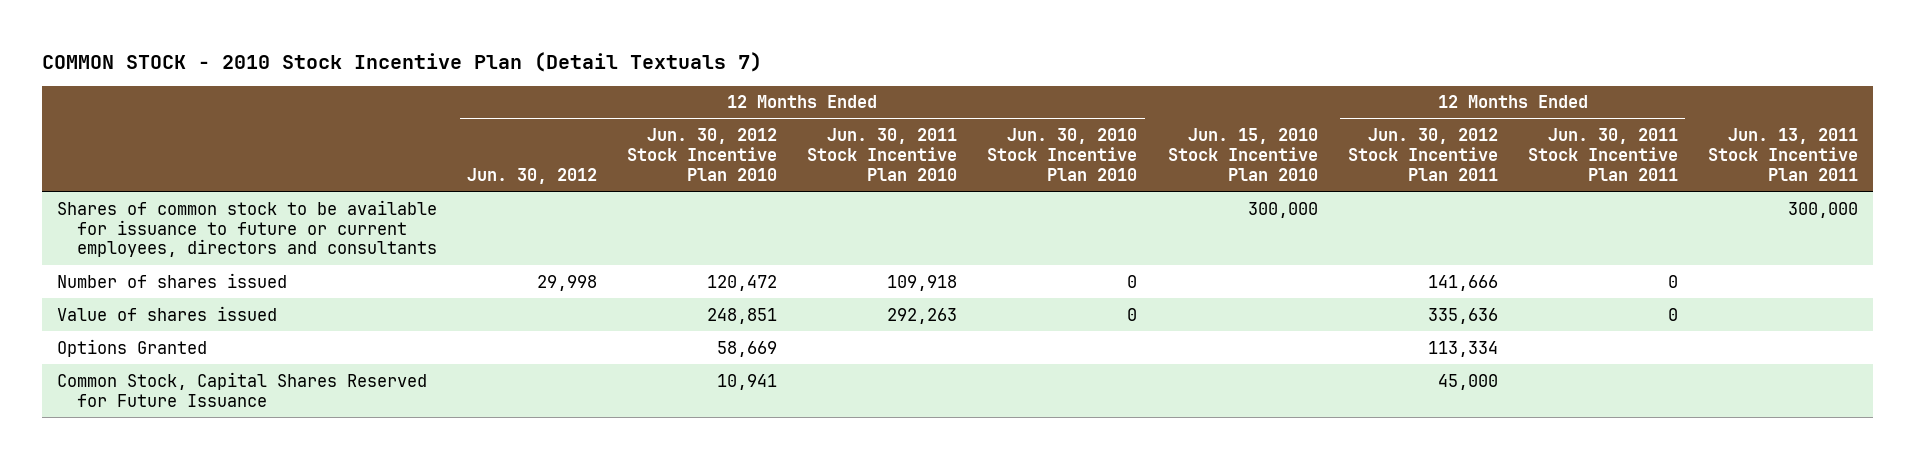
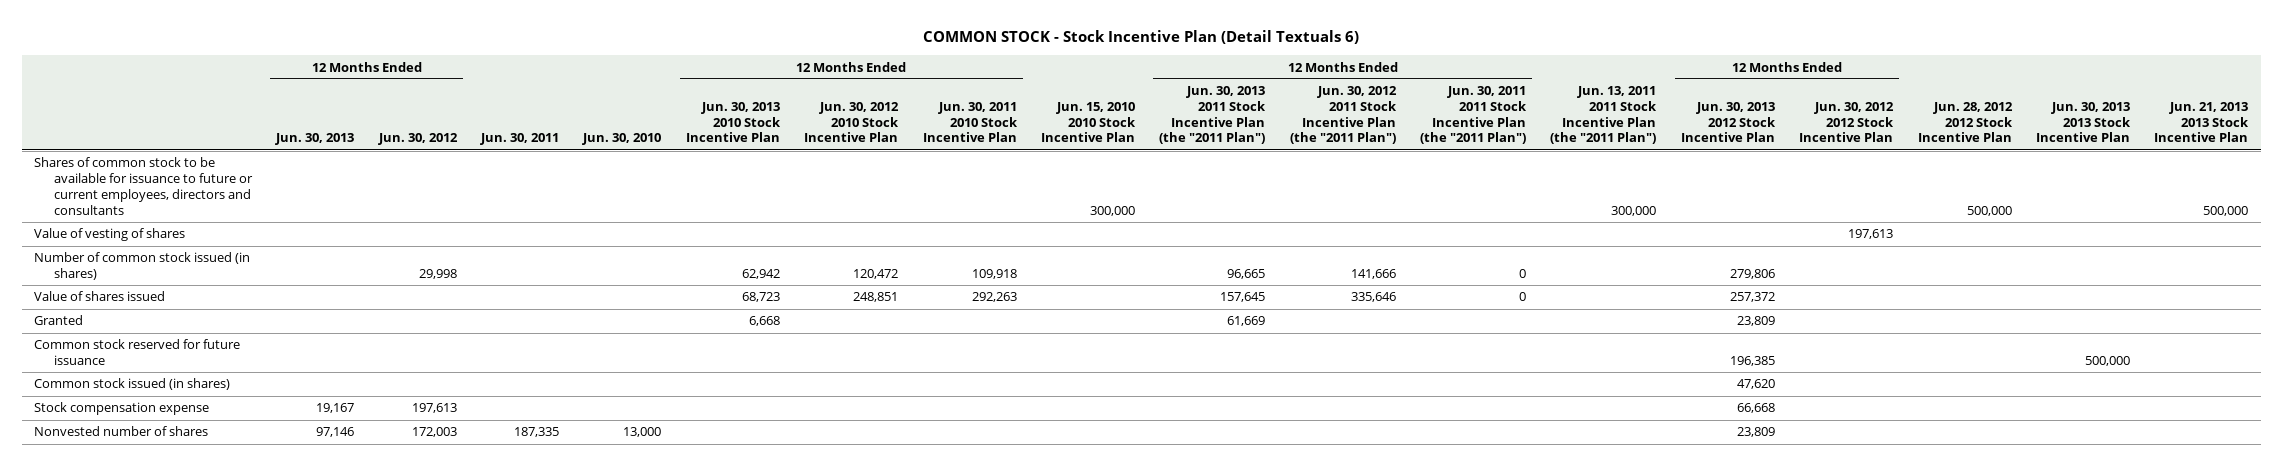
- COMMON STOCK - 2010 Stock Incentive Plan (Detail Textuals 7)
+ COMMON STOCK - Stock Incentive Plan (Detail Textuals 6)
- | 12 Months Ended Jun. 30, 2012 | 12 Months Ended Jun. 30, 2012 Stock Incentive Plan 2010 | 12 Months Ended Jun. 30, 2011 Stock Incentive Plan 2010 | 12 Months Ended Jun. 30, 2010 Stock Incentive Plan 2010 | Jun. 15, 2010 Stock Incentive Plan 2010 | 12 Months Ended Jun. 30, 2012 Stock Incentive Plan 2011 | 12 Months Ended Jun. 30, 2011 Stock Incentive Plan 2011 | Jun. 13, 2011 Stock Incentive Plan 2011
+ | 12 Months Ended Jun. 30, 2013 | 12 Months Ended Jun. 30, 2012 | Jun. 30, 2011 | Jun. 30, 2010 | 12 Months Ended Jun. 30, 2013 2010 Stock Incentive Plan | 12 Months Ended Jun. 30, 2012 2010 Stock Incentive Plan | 12 Months Ended Jun. 30, 2011 2010 Stock Incentive Plan | Jun. 15, 2010 2010 Stock Incentive Plan | 12 Months Ended Jun. 30, 2013 2011 Stock Incentive Plan (the "2011 Plan") | 12 Months Ended Jun. 30, 2012 2011 Stock Incentive Plan (the "2011 Plan") | 12 Months Ended Jun. 30, 2011 2011 Stock Incentive Plan (the "2011 Plan") | Jun. 13, 2011 2011 Stock Incentive Plan (the "2011 Plan") | 12 Months Ended Jun. 30, 2013 2012 Stock Incentive Plan | 12 Months Ended Jun. 30, 2012 2012 Stock Incentive Plan | Jun. 28, 2012 2012 Stock Incentive Plan | Jun. 30, 2013 2013 Stock Incentive Plan | Jun. 21, 2013 2013 Stock Incentive Plan
- Number of shares issued | 29,998 | 120,472 | 109,918 | 0 | | 141,666 | 0 |
+ Value of vesting of shares | | | | | | | | | | | | | | 197,613 | | |
+ Number of common stock issued (in shares) | | 29,998 | | | 62,942 | 120,472 | 109,918 | | 96,665 | 141,666 | 0 | | 279,806 | | | |
- Options Granted | | 58,669 | | | | 113,334 | |
- Common Stock, Capital Shares Reserved for Future Issuance | | 10,941 | | | | 45,000 | |
+ Granted | | | | | 6,668 | | | | 61,669 | | | | 23,809 | | | |
+ Common stock reserved for future issuance | | | | | | | | | | | | | 196,385 | | | 500,000 |
+ Common stock issued (in shares) | | | | | | | | | | | | | 47,620 | | | |
+ Stock compensation expense | 19,167 | 197,613 | | | | | | | | | | | 66,668 | | | |
+ Nonvested number of shares | 97,146 | 172,003 | 187,335 | 13,000 | | | | | | | | | 23,809 | | | |

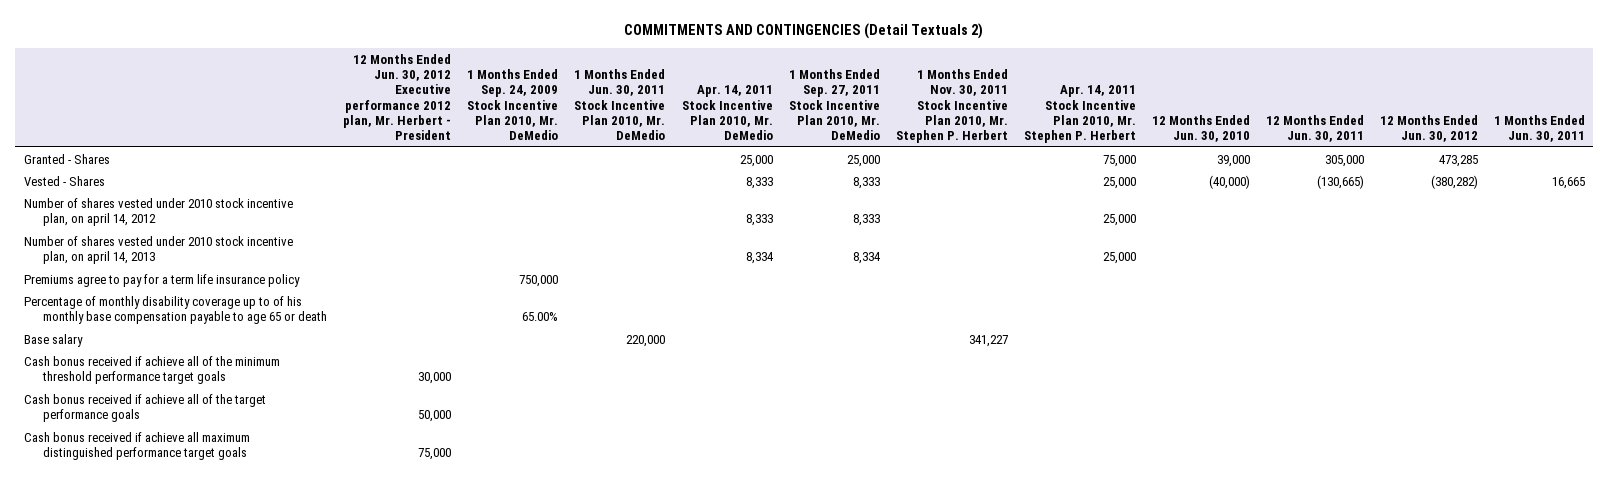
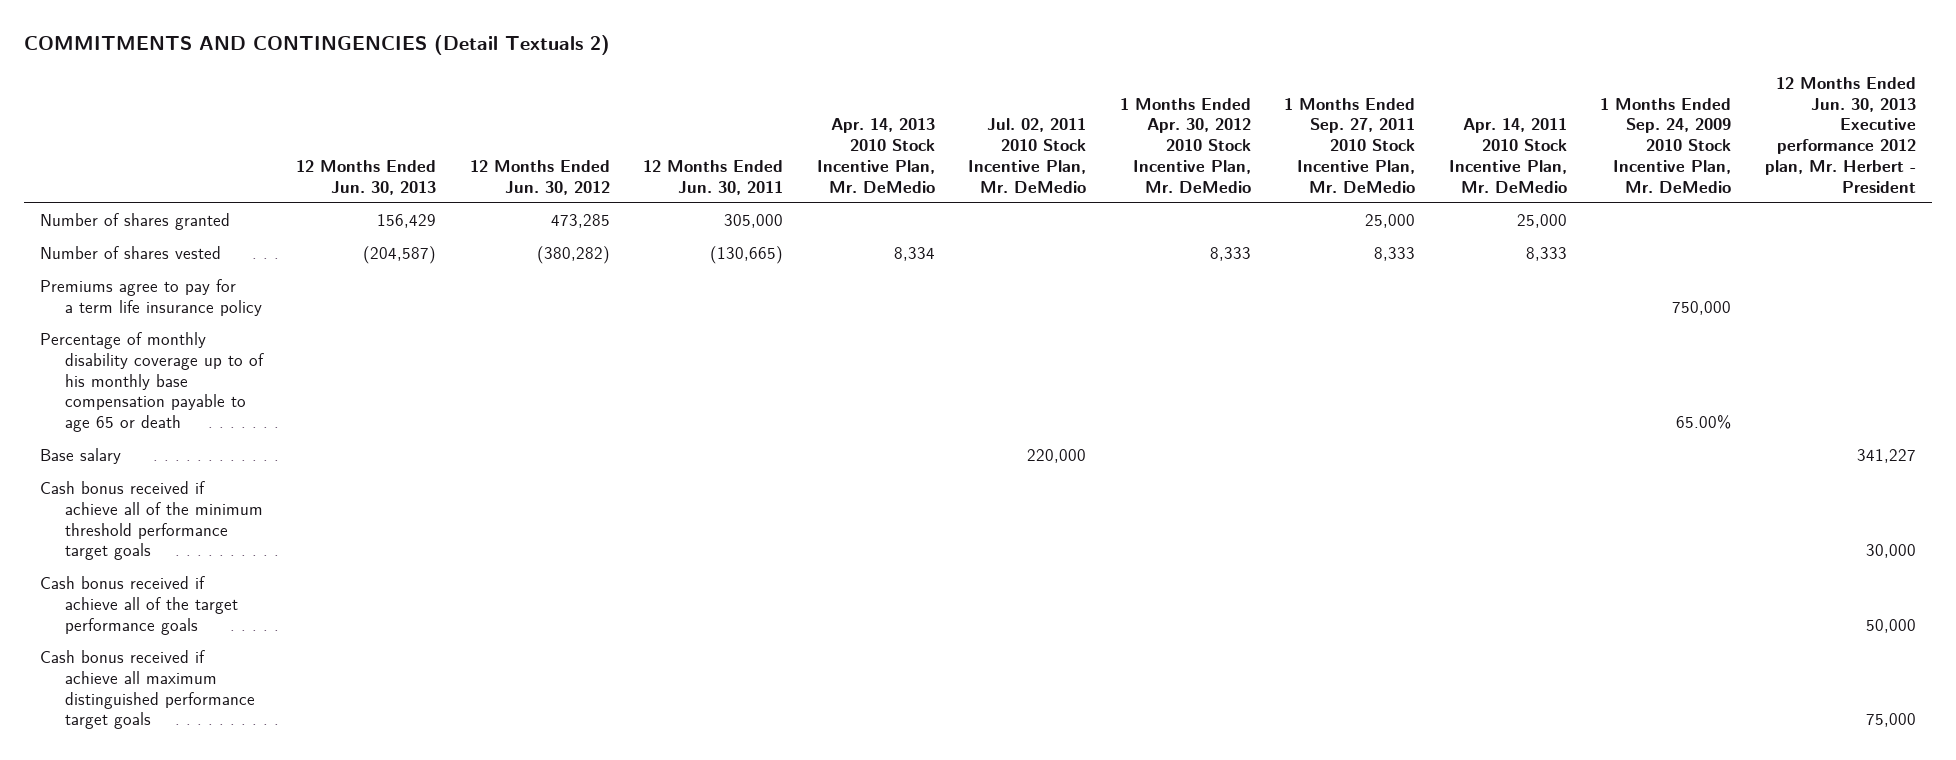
- | 12 Months Ended Jun. 30, 2012 Executive performance 2012 plan, Mr. Herbert - President | 1 Months Ended Sep. 24, 2009 Stock Incentive Plan 2010, Mr. DeMedio | 1 Months Ended Jun. 30, 2011 Stock Incentive Plan 2010, Mr. DeMedio | Apr. 14, 2011 Stock Incentive Plan 2010, Mr. DeMedio | 1 Months Ended Sep. 27, 2011 Stock Incentive Plan 2010, Mr. DeMedio | 1 Months Ended Nov. 30, 2011 Stock Incentive Plan 2010, Mr. Stephen P. Herbert | Apr. 14, 2011 Stock Incentive Plan 2010, Mr. Stephen P. Herbert | 12 Months Ended Jun. 30, 2010 | 12 Months Ended Jun. 30, 2011 | 12 Months Ended Jun. 30, 2012 | 1 Months Ended Jun. 30, 2011
+ | 12 Months Ended Jun. 30, 2013 | 12 Months Ended Jun. 30, 2012 | 12 Months Ended Jun. 30, 2011 | Apr. 14, 2013 2010 Stock Incentive Plan, Mr. DeMedio | Jul. 02, 2011 2010 Stock Incentive Plan, Mr. DeMedio | 1 Months Ended Apr. 30, 2012 2010 Stock Incentive Plan, Mr. DeMedio | 1 Months Ended Sep. 27, 2011 2010 Stock Incentive Plan, Mr. DeMedio | Apr. 14, 2011 2010 Stock Incentive Plan, Mr. DeMedio | 1 Months Ended Sep. 24, 2009 2010 Stock Incentive Plan, Mr. DeMedio | 12 Months Ended Jun. 30, 2013 Executive performance 2012 plan, Mr. Herbert - President
- Granted - Shares | | | | 25,000 | 25,000 | | 75,000 | 39,000 | 305,000 | 473,285 |
- Vested - Shares | | | | 8,333 | 8,333 | | 25,000 | (40,000) | (130,665) | (380,282) | 16,665
- Number of shares vested under 2010 stock incentive plan, on april 14, 2012 | | | | 8,333 | 8,333 | | 25,000 | | | |
- Number of shares vested under 2010 stock incentive plan, on april 14, 2013 | | | | 8,334 | 8,334 | | 25,000 | | | |
+ Number of shares granted | 156,429 | 473,285 | 305,000 | | | | 25,000 | 25,000 | |
+ Number of shares vested | (204,587) | (380,282) | (130,665) | 8,334 | | 8,333 | 8,333 | 8,333 | |

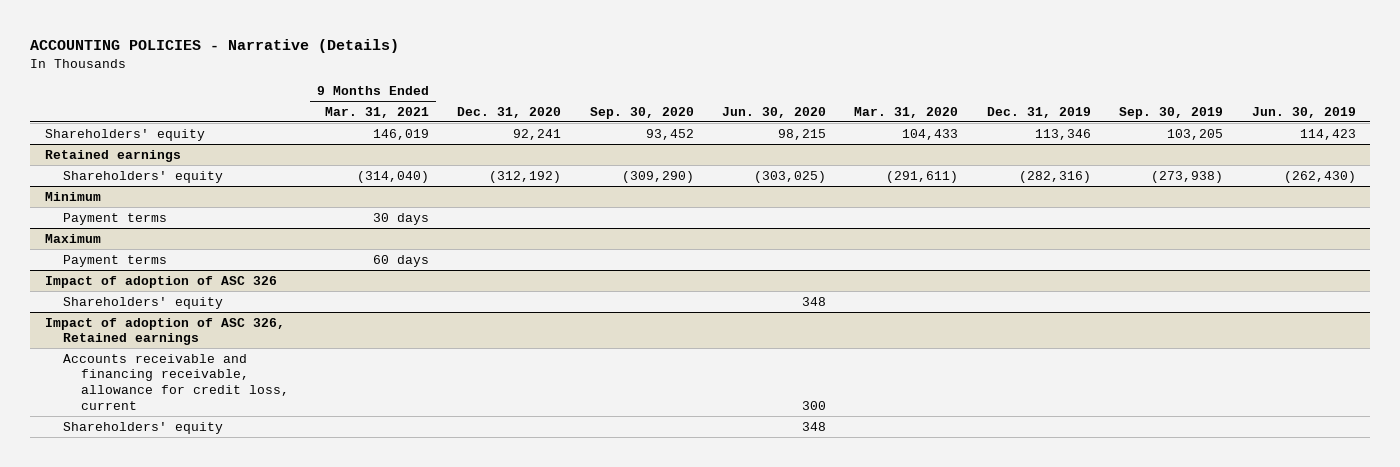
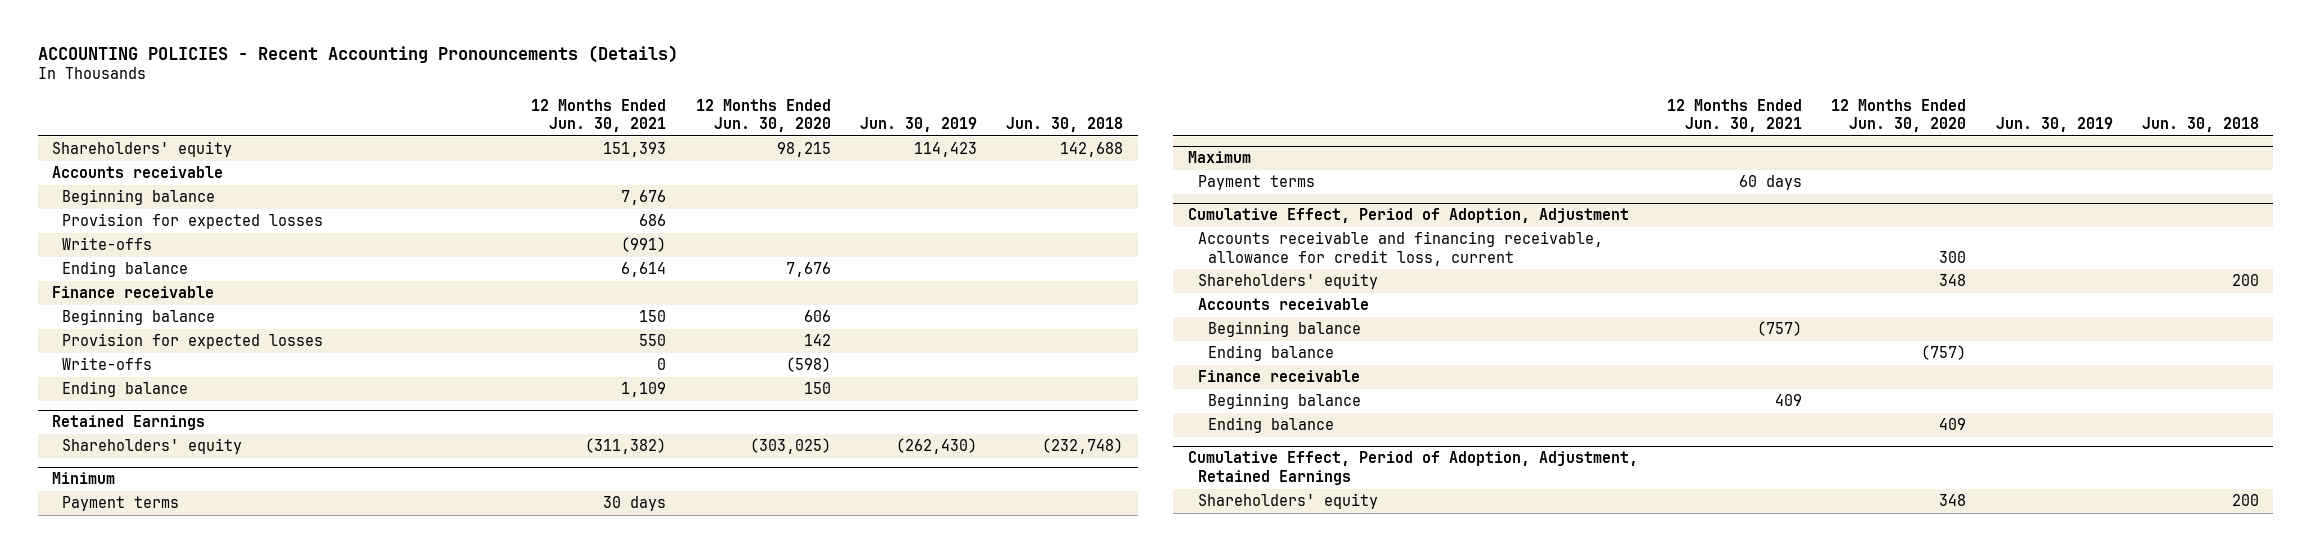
- ACCOUNTING POLICIES - Narrative (Details)
+ ACCOUNTING POLICIES - Recent Accounting Pronouncements (Details)
- | 9 Months Ended Mar. 31, 2021 | Dec. 31, 2020 | Sep. 30, 2020 | Jun. 30, 2020 | Mar. 31, 2020 | Dec. 31, 2019 | Sep. 30, 2019 | Jun. 30, 2019
+ | 12 Months Ended Jun. 30, 2021 | 12 Months Ended Jun. 30, 2020 | Jun. 30, 2019 | Jun. 30, 2018
- Retained earnings
+ Accounts receivable
+ Beginning balance | 7,676 | | |
+ Provision for expected losses | 686 | | |
+ Write-offs | (991) | | |
+ Ending balance | 6,614 | 7,676 | |
+ Finance receivable
+ Beginning balance | 150 | 606 | |
+ Provision for expected losses | 550 | 142 | |
+ Write-offs | 0 | (598) | |
+ Ending balance | 1,109 | 150 | |
+ Retained Earnings
- Impact of adoption of ASC 326
+ Cumulative Effect, Period of Adoption, Adjustment
+ Accounts receivable and financing receivable, allowance for credit loss, current | | 300 | |
- Impact of adoption of ASC 326, Retained earnings
- Accounts receivable and financing receivable, allowance for credit loss, current | | | | 300 | | | |
- Shareholders' equity | | | | 348 | | | |
+ Accounts receivable
+ Beginning balance | (757) | | |
+ Ending balance | | (757) | |
+ Finance receivable
+ Beginning balance | 409 | | |
+ Ending balance | | 409 | |
+ Cumulative Effect, Period of Adoption, Adjustment, Retained Earnings
+ Shareholders' equity | | 348 | | 200

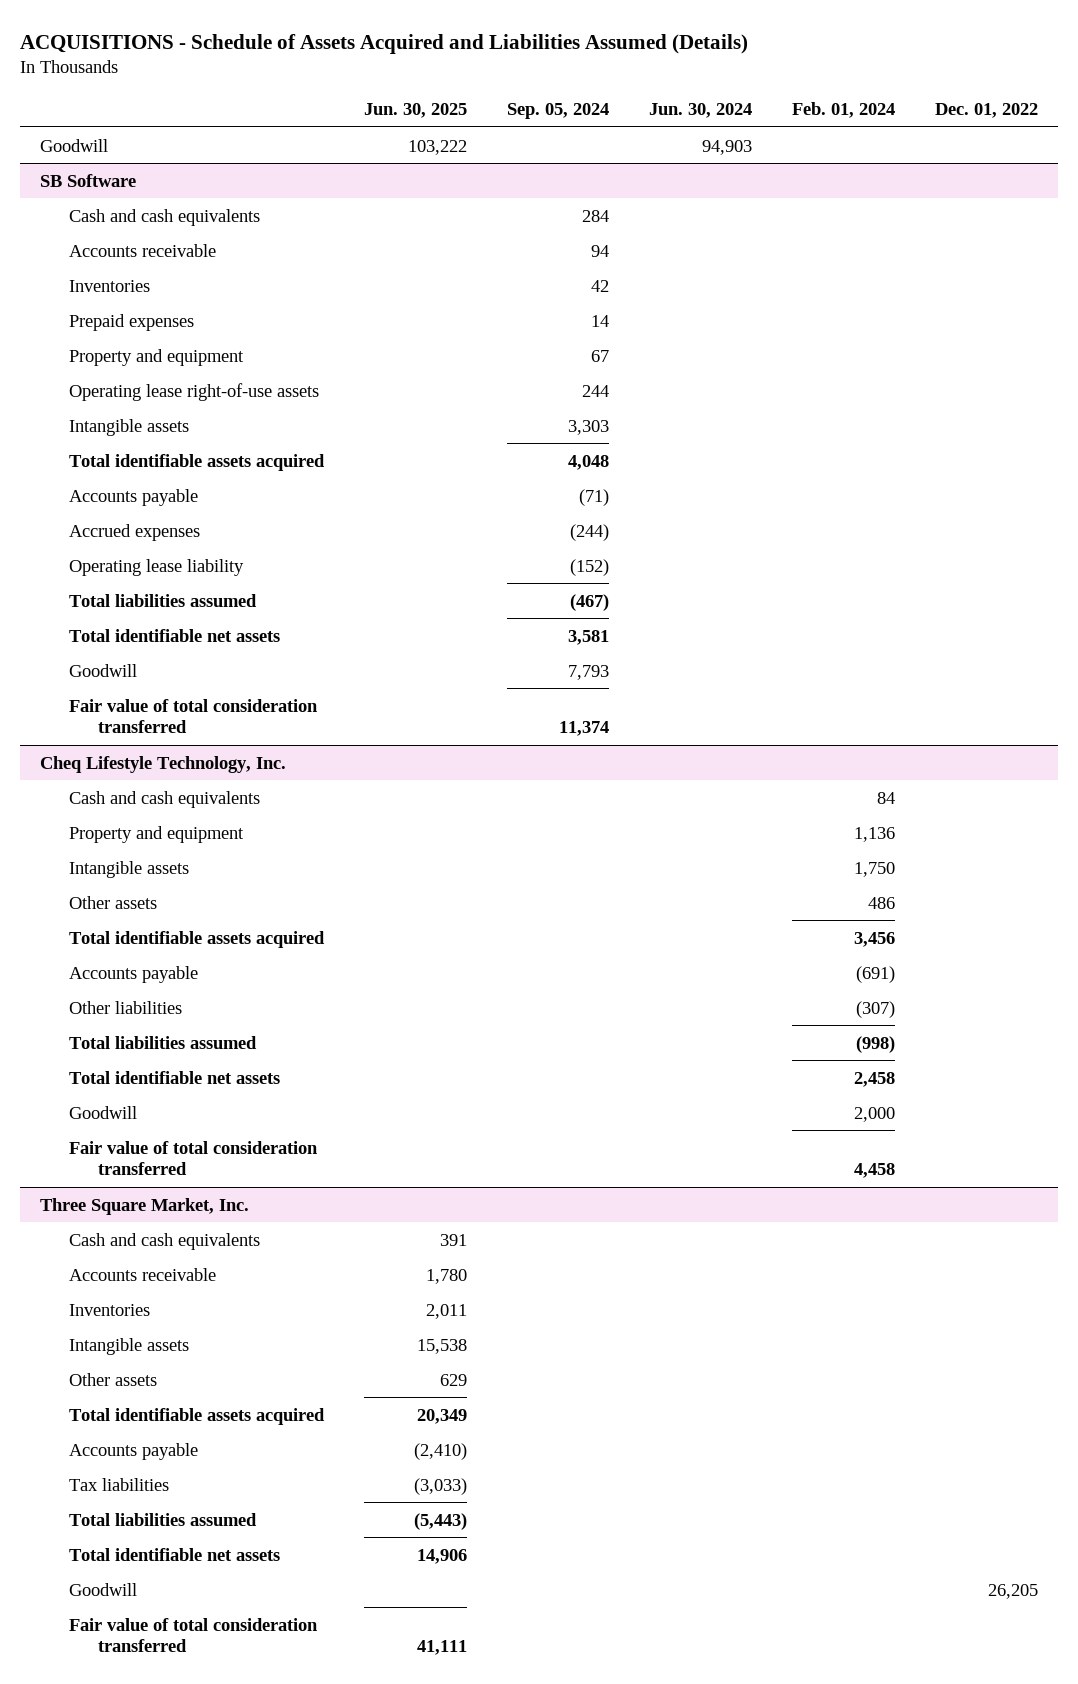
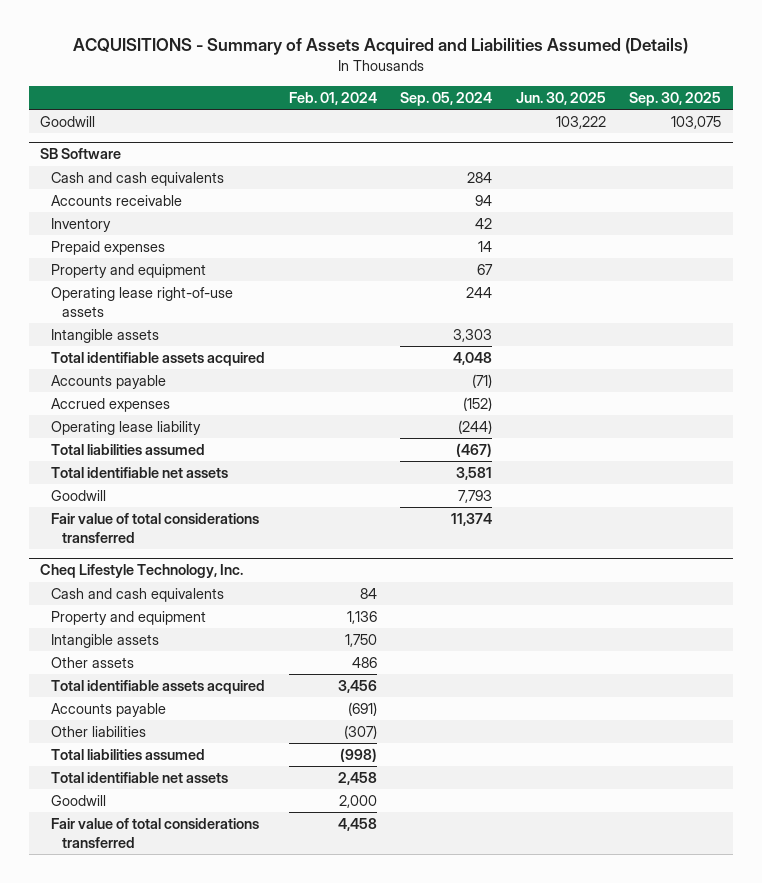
- ACQUISITIONS - Schedule of Assets Acquired and Liabilities Assumed (Details)
+ ACQUISITIONS - Summary of Assets Acquired and Liabilities Assumed (Details)
- | Jun. 30, 2025 | Sep. 05, 2024 | Jun. 30, 2024 | Feb. 01, 2024 | Dec. 01, 2022
+ | Feb. 01, 2024 | Sep. 05, 2024 | Jun. 30, 2025 | Sep. 30, 2025
@ SB Software
- Inventories | | 42 | | |
+ Inventory | | 42 | |
- Accrued expenses | | (244) | | |
- Operating lease liability | | (152) | | |
+ Accrued expenses | | (152) | |
+ Operating lease liability | | (244) | |
- Fair value of total consideration transferred | | 11,374 | | |
+ Fair value of total considerations transferred | | 11,374 | |
@ Cheq Lifestyle Technology, Inc.
- Fair value of total consideration transferred | | | | 4,458 |
- Three Square Market, Inc.
- Cash and cash equivalents | 391 | | | |
- Accounts receivable | 1,780 | | | |
- Inventories | 2,011 | | | |
- Intangible assets | 15,538 | | | |
- Other assets | 629 | | | |
- Total identifiable assets acquired | 20,349 | | | |
- Accounts payable | (2,410) | | | |
- Tax liabilities | (3,033) | | | |
- Total liabilities assumed | (5,443) | | | |
- Total identifiable net assets | 14,906 | | | |
- Goodwill | | | | | 26,205
- Fair value of total consideration transferred | 41,111 | | | |
@ Cheq Lifestyle Technology, Inc.
+ Fair value of total considerations transferred | 4,458 | | |

